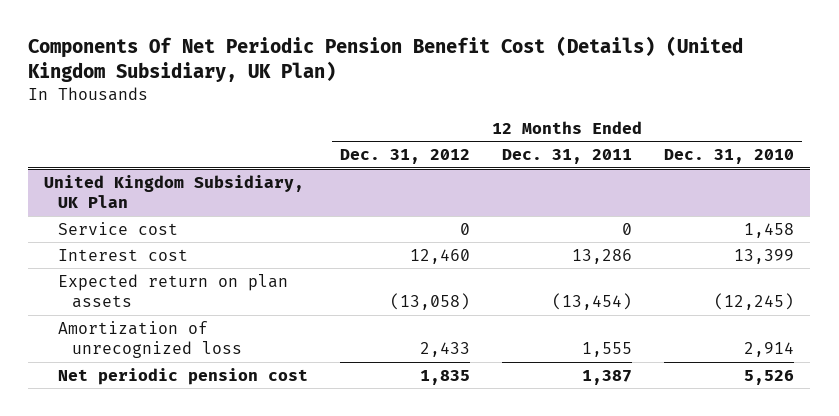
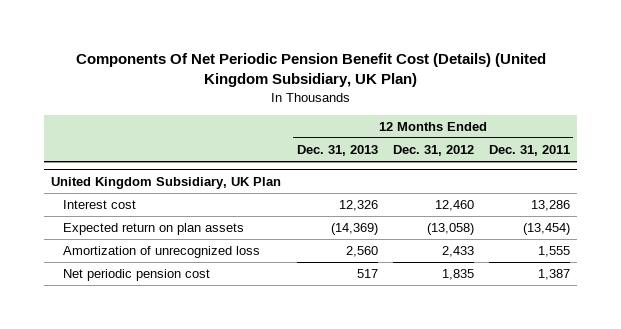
- | 12 Months Ended Dec. 31, 2012 | 12 Months Ended Dec. 31, 2011 | 12 Months Ended Dec. 31, 2010
+ | 12 Months Ended Dec. 31, 2013 | 12 Months Ended Dec. 31, 2012 | 12 Months Ended Dec. 31, 2011
@ United Kingdom Subsidiary, UK Plan
- Service cost | 0 | 0 | 1,458

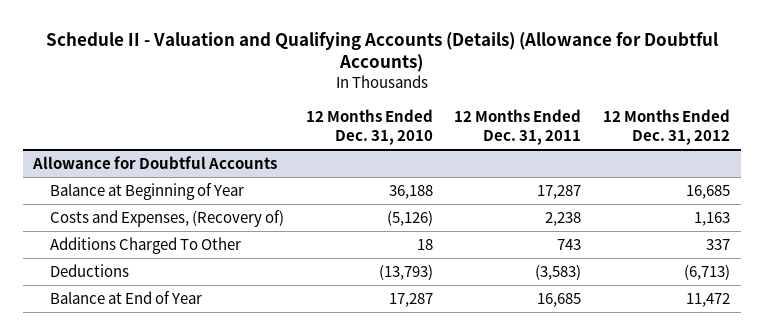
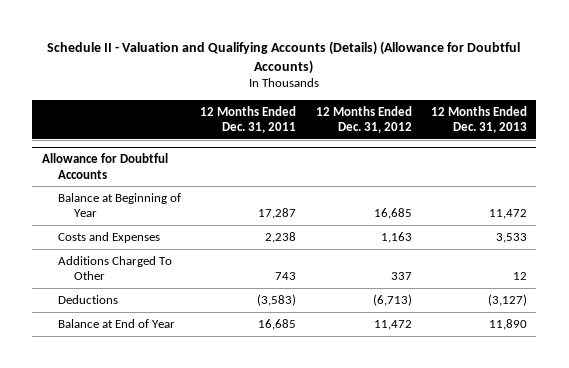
- | 12 Months Ended Dec. 31, 2010 | 12 Months Ended Dec. 31, 2011 | 12 Months Ended Dec. 31, 2012
+ | 12 Months Ended Dec. 31, 2011 | 12 Months Ended Dec. 31, 2012 | 12 Months Ended Dec. 31, 2013
@ Allowance for Doubtful Accounts
- Costs and Expenses, (Recovery of) | (5,126) | 2,238 | 1,163
+ Costs and Expenses | 2,238 | 1,163 | 3,533

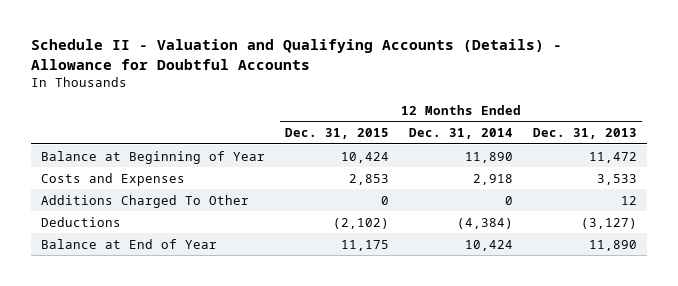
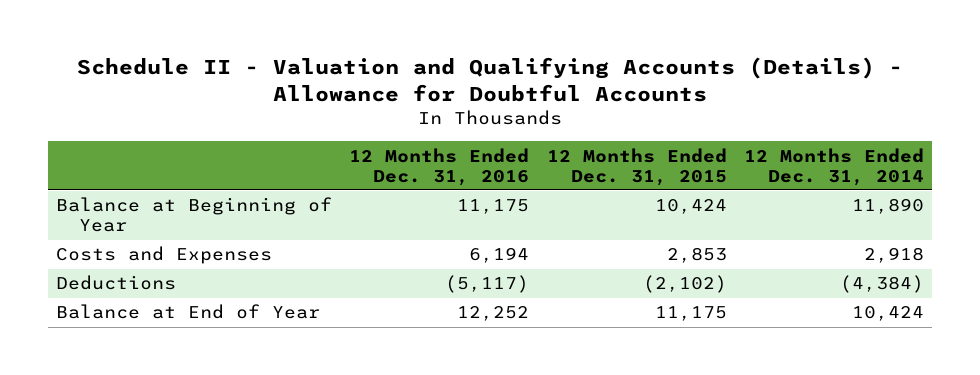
- | 12 Months Ended Dec. 31, 2015 | 12 Months Ended Dec. 31, 2014 | 12 Months Ended Dec. 31, 2013
+ | 12 Months Ended Dec. 31, 2016 | 12 Months Ended Dec. 31, 2015 | 12 Months Ended Dec. 31, 2014
- Additions Charged To Other | 0 | 0 | 12

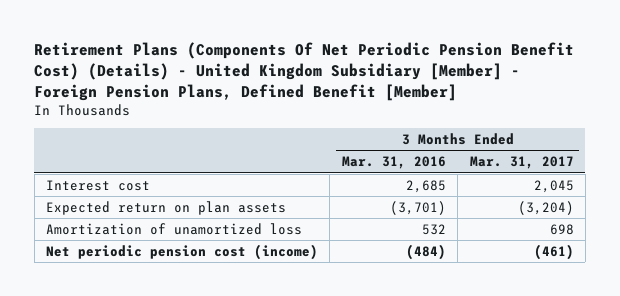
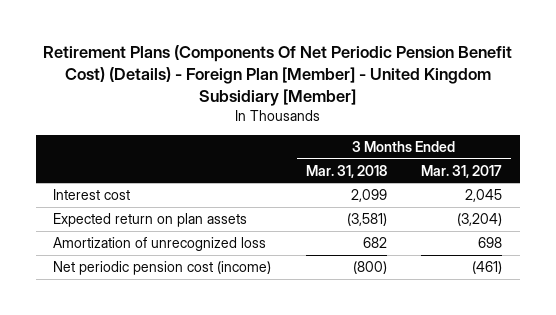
- Retirement Plans (Components Of Net Periodic Pension Benefit Cost) (Details) - United Kingdom Subsidiary [Member] - Foreign Pension Plans, Defined Benefit [Member]
+ Retirement Plans (Components Of Net Periodic Pension Benefit Cost) (Details) - Foreign Plan [Member] - United Kingdom Subsidiary [Member]
- | 3 Months Ended Mar. 31, 2016 | 3 Months Ended Mar. 31, 2017
+ | 3 Months Ended Mar. 31, 2018 | 3 Months Ended Mar. 31, 2017
- Amortization of unamortized loss | 532 | 698
+ Amortization of unrecognized loss | 682 | 698

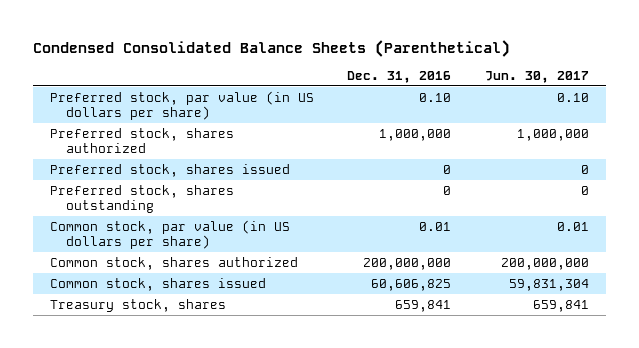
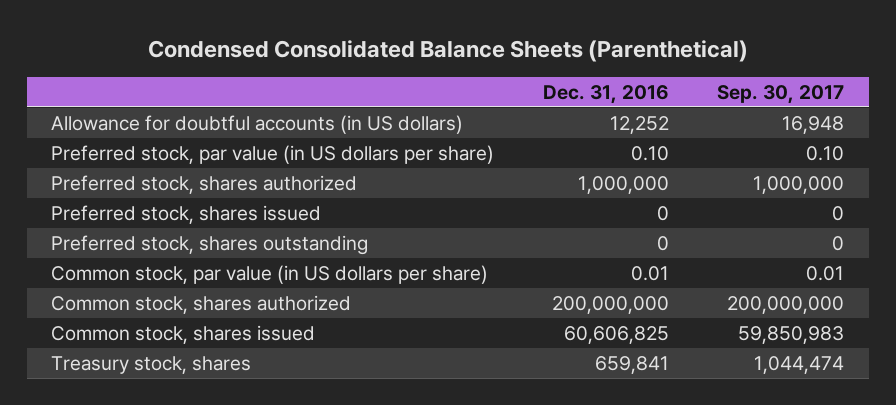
- | Dec. 31, 2016 | Jun. 30, 2017
+ | Dec. 31, 2016 | Sep. 30, 2017
+ Allowance for doubtful accounts (in US dollars) | 12,252 | 16,948

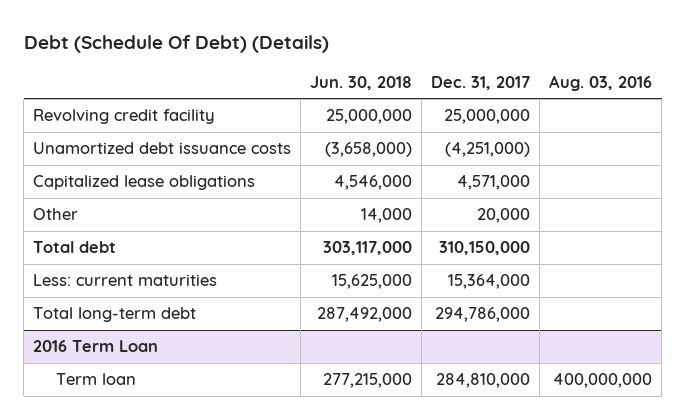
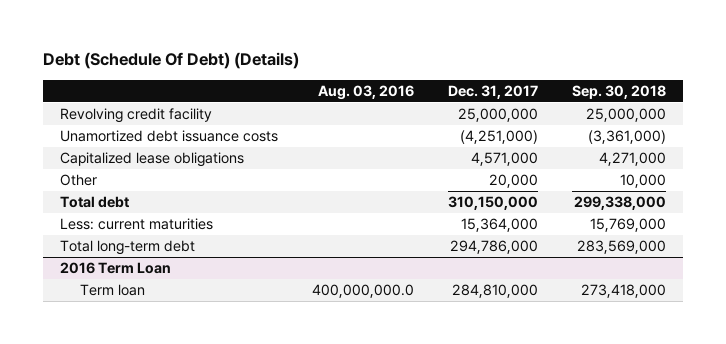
- | Jun. 30, 2018 | Dec. 31, 2017 | Aug. 03, 2016
+ | Aug. 03, 2016 | Dec. 31, 2017 | Sep. 30, 2018
@ 2016 Term Loan
- Term loan | 277,215,000 | 284,810,000 | 400,000,000
+ Term loan | 400,000,000.0 | 284,810,000 | 273,418,000

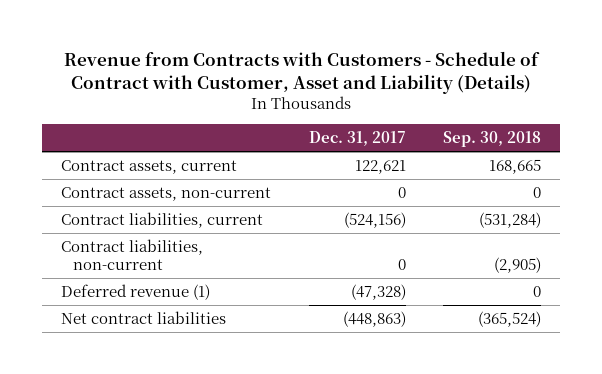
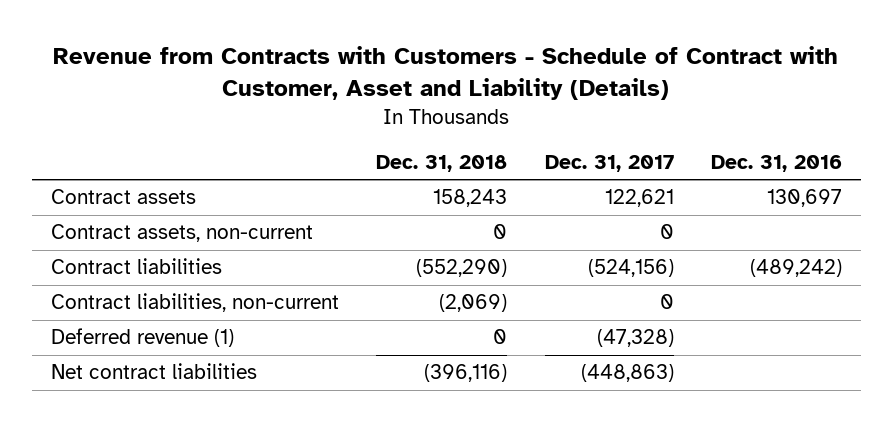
- | Dec. 31, 2017 | Sep. 30, 2018
+ | Dec. 31, 2018 | Dec. 31, 2017 | Dec. 31, 2016
- Contract assets, current | 122,621 | 168,665
+ Contract assets | 158,243 | 122,621 | 130,697
- Contract liabilities, current | (524,156) | (531,284)
+ Contract liabilities | (552,290) | (524,156) | (489,242)

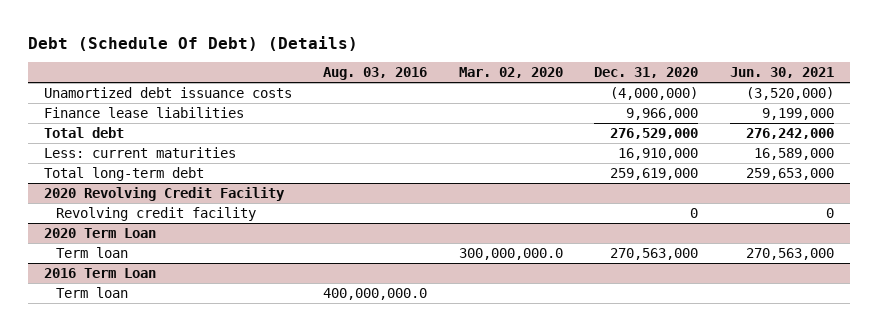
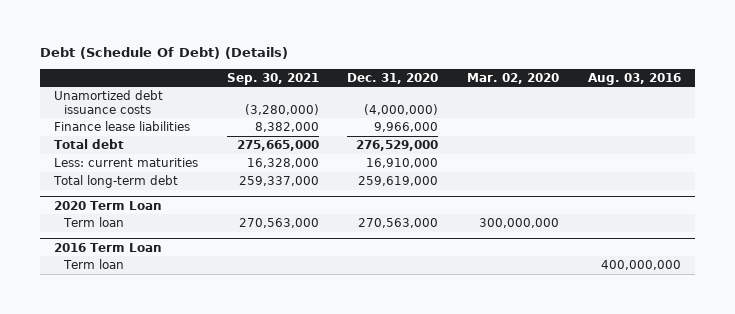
- | Aug. 03, 2016 | Mar. 02, 2020 | Dec. 31, 2020 | Jun. 30, 2021
+ | Sep. 30, 2021 | Dec. 31, 2020 | Mar. 02, 2020 | Aug. 03, 2016
- 2020 Revolving Credit Facility
- Revolving credit facility | | | 0 | 0
@ 2020 Term Loan
- Term loan | | 300,000,000.0 | 270,563,000 | 270,563,000
+ Term loan | 270,563,000 | 270,563,000 | 300,000,000 |
@ 2016 Term Loan
- Term loan | 400,000,000.0 | | |
+ Term loan | | | | 400,000,000

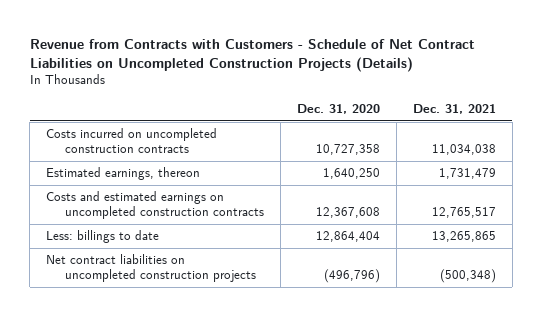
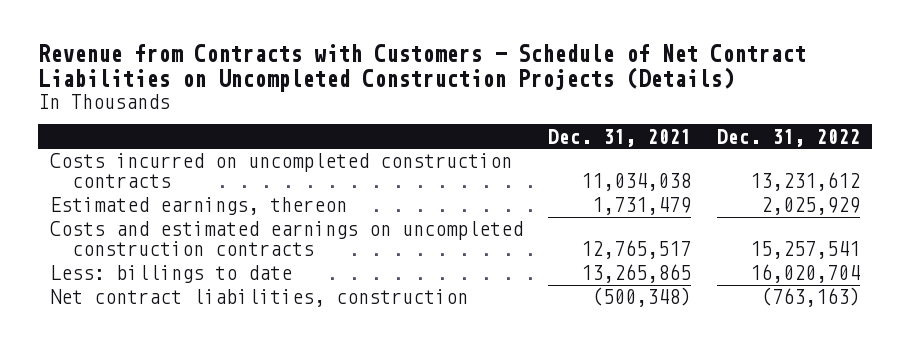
- | Dec. 31, 2020 | Dec. 31, 2021
+ | Dec. 31, 2021 | Dec. 31, 2022
- Net contract liabilities on uncompleted construction projects | (496,796) | (500,348)
+ Net contract liabilities, construction | (500,348) | (763,163)

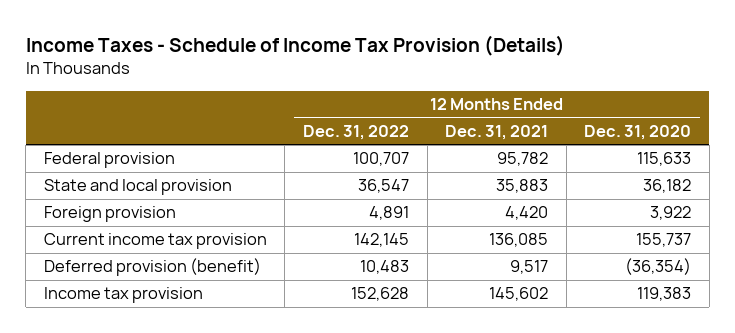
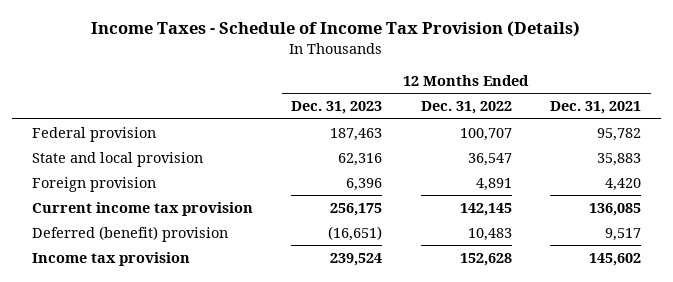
- | 12 Months Ended Dec. 31, 2022 | 12 Months Ended Dec. 31, 2021 | 12 Months Ended Dec. 31, 2020
+ | 12 Months Ended Dec. 31, 2023 | 12 Months Ended Dec. 31, 2022 | 12 Months Ended Dec. 31, 2021
- Deferred provision (benefit) | 10,483 | 9,517 | (36,354)
+ Deferred (benefit) provision | (16,651) | 10,483 | 9,517

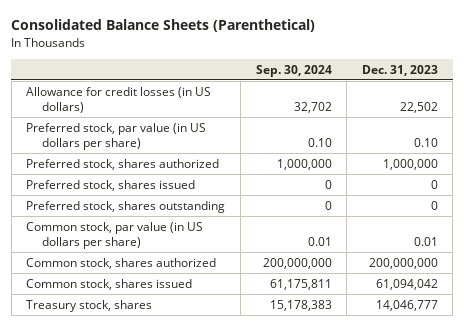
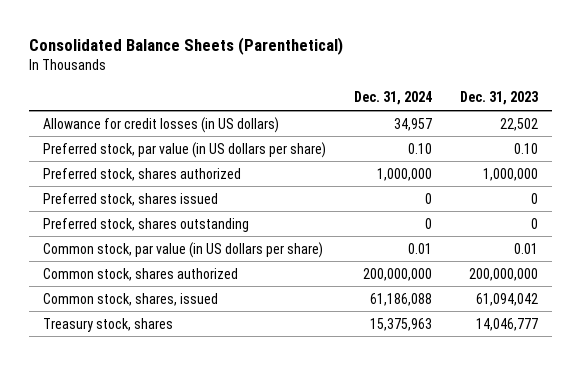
- | Sep. 30, 2024 | Dec. 31, 2023
+ | Dec. 31, 2024 | Dec. 31, 2023
- Common stock, shares issued | 61,175,811 | 61,094,042
+ Common stock, shares, issued | 61,186,088 | 61,094,042

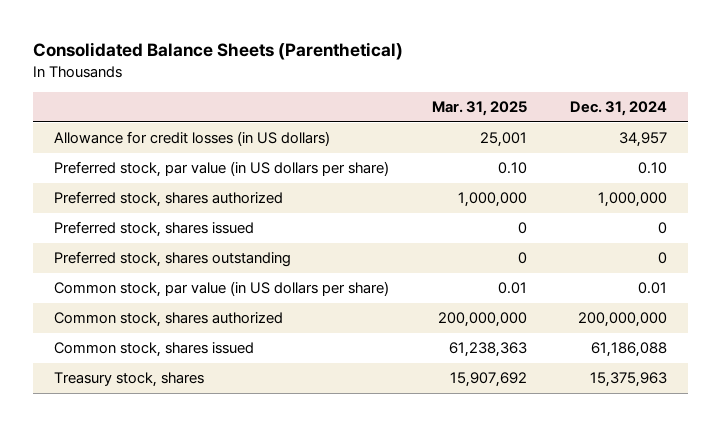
- | Dec. 31, 2024 | Dec. 31, 2023
+ | Mar. 31, 2025 | Dec. 31, 2024
- Common stock, shares, issued | 61,186,088 | 61,094,042
+ Common stock, shares issued | 61,238,363 | 61,186,088

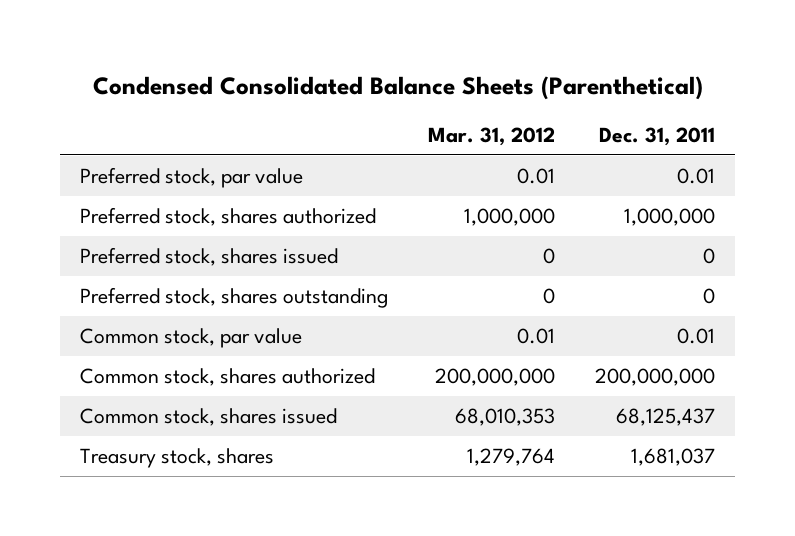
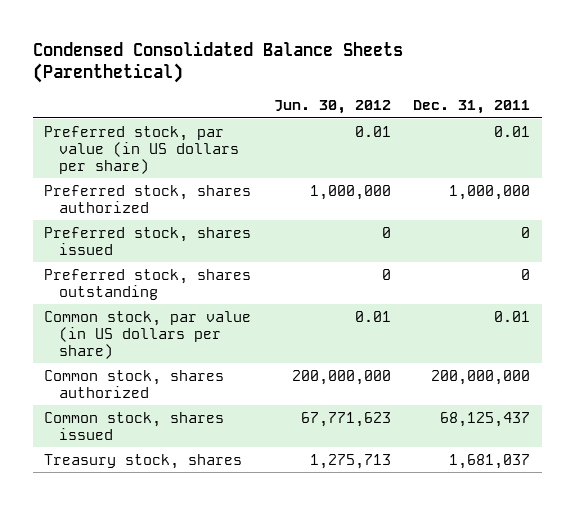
- | Mar. 31, 2012 | Dec. 31, 2011
+ | Jun. 30, 2012 | Dec. 31, 2011
- Preferred stock, par value | 0.01 | 0.01
+ Preferred stock, par value (in US dollars per share) | 0.01 | 0.01
- Common stock, par value | 0.01 | 0.01
+ Common stock, par value (in US dollars per share) | 0.01 | 0.01

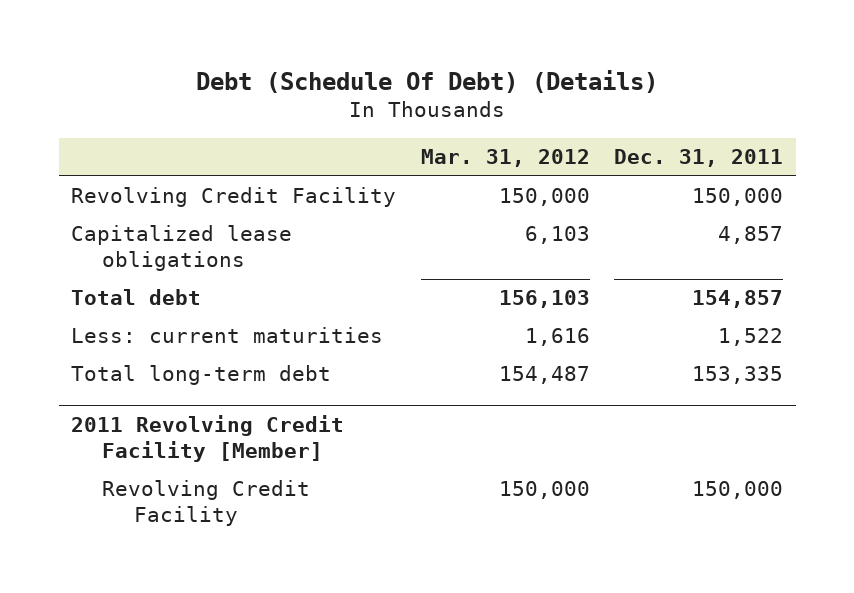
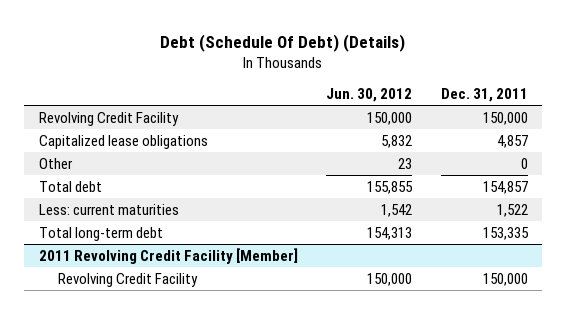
- | Mar. 31, 2012 | Dec. 31, 2011
+ | Jun. 30, 2012 | Dec. 31, 2011
+ Other | 23 | 0

